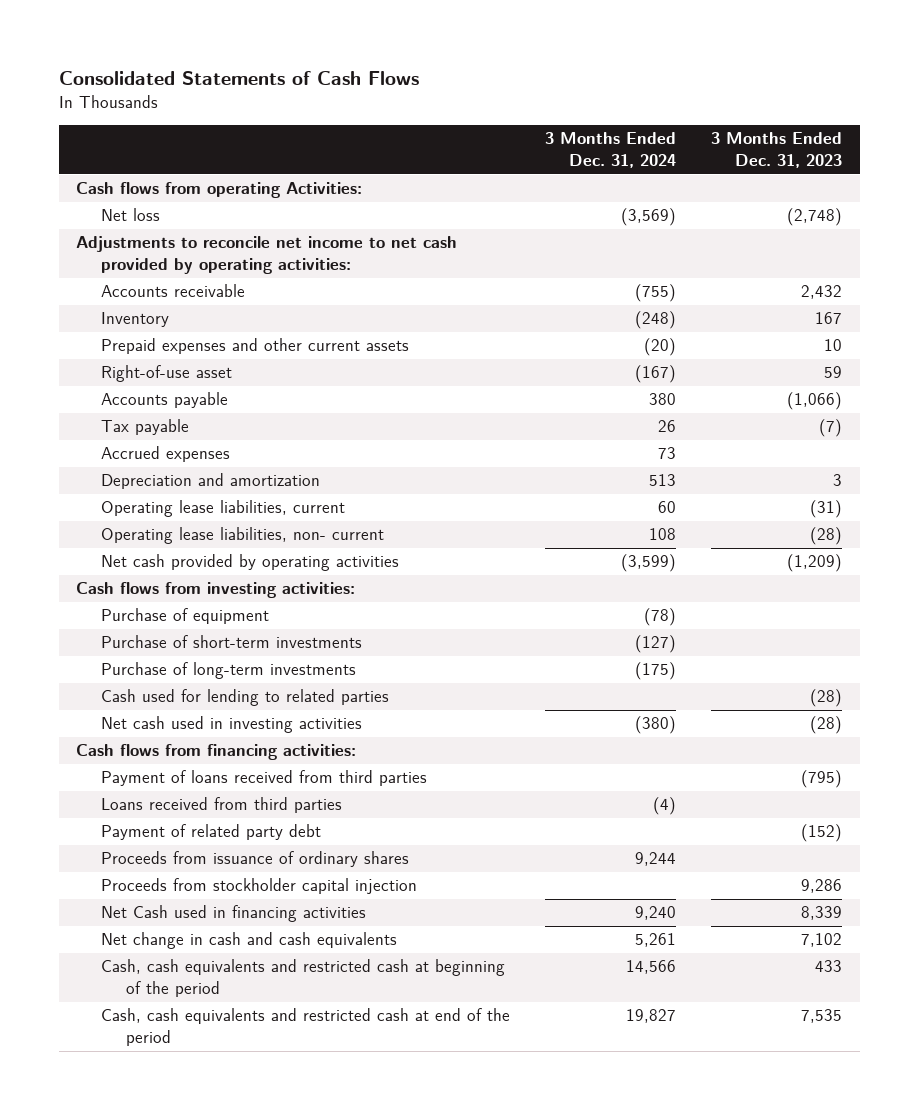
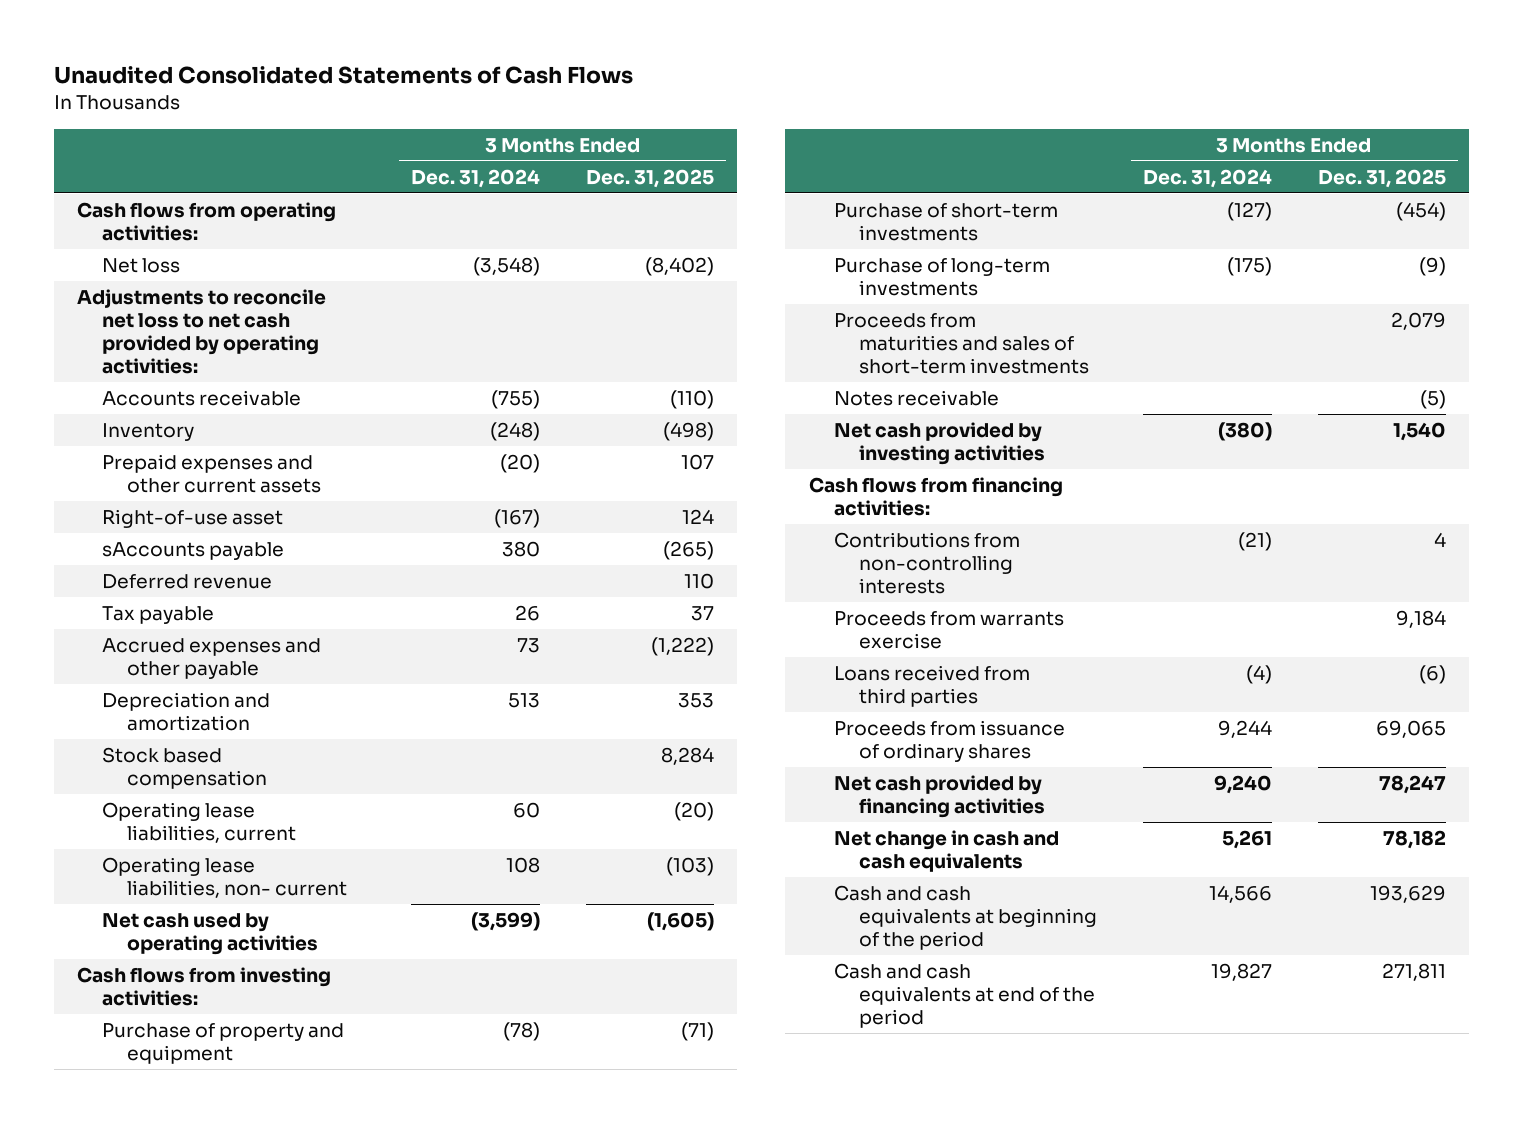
- Consolidated Statements of Cash Flows
+ Unaudited Consolidated Statements of Cash Flows
- | 3 Months Ended Dec. 31, 2024 | 3 Months Ended Dec. 31, 2023
+ | 3 Months Ended Dec. 31, 2024 | 3 Months Ended Dec. 31, 2025
- Cash flows from operating Activities:
- Net loss | (3,569) | (2,748)
- Adjustments to reconcile net income to net cash provided by operating activities:
+ Cash flows from operating activities:
+ Net loss | (3,548) | (8,402)
+ Adjustments to reconcile net loss to net cash provided by operating activities:
- Accounts payable | 380 | (1,066)
+ sAccounts payable | 380 | (265)
+ Deferred revenue | | 110
- Accrued expenses | 73 |
+ Accrued expenses and other payable | 73 | (1,222)
+ Stock based compensation | | 8,284
- Net cash provided by operating activities | (3,599) | (1,209)
+ Net cash used by operating activities | (3,599) | (1,605)
- Purchase of equipment | (78) |
+ Purchase of property and equipment | (78) | (71)
- Cash used for lending to related parties | | (28)
- Net cash used in investing activities | (380) | (28)
+ Proceeds from maturities and sales of short-term investments | | 2,079
+ Notes receivable | | (5)
+ Net cash provided by investing activities | (380) | 1,540
- Payment of loans received from third parties | | (795)
+ Contributions from non-controlling interests | (21) | 4
+ Proceeds from warrants exercise | | 9,184
- Payment of related party debt | | (152)
- Proceeds from stockholder capital injection | | 9,286
- Net Cash used in financing activities | 9,240 | 8,339
+ Net cash provided by financing activities | 9,240 | 78,247
- Cash, cash equivalents and restricted cash at beginning of the period | 14,566 | 433
- Cash, cash equivalents and restricted cash at end of the period | 19,827 | 7,535
+ Cash and cash equivalents at beginning of the period | 14,566 | 193,629
+ Cash and cash equivalents at end of the period | 19,827 | 271,811

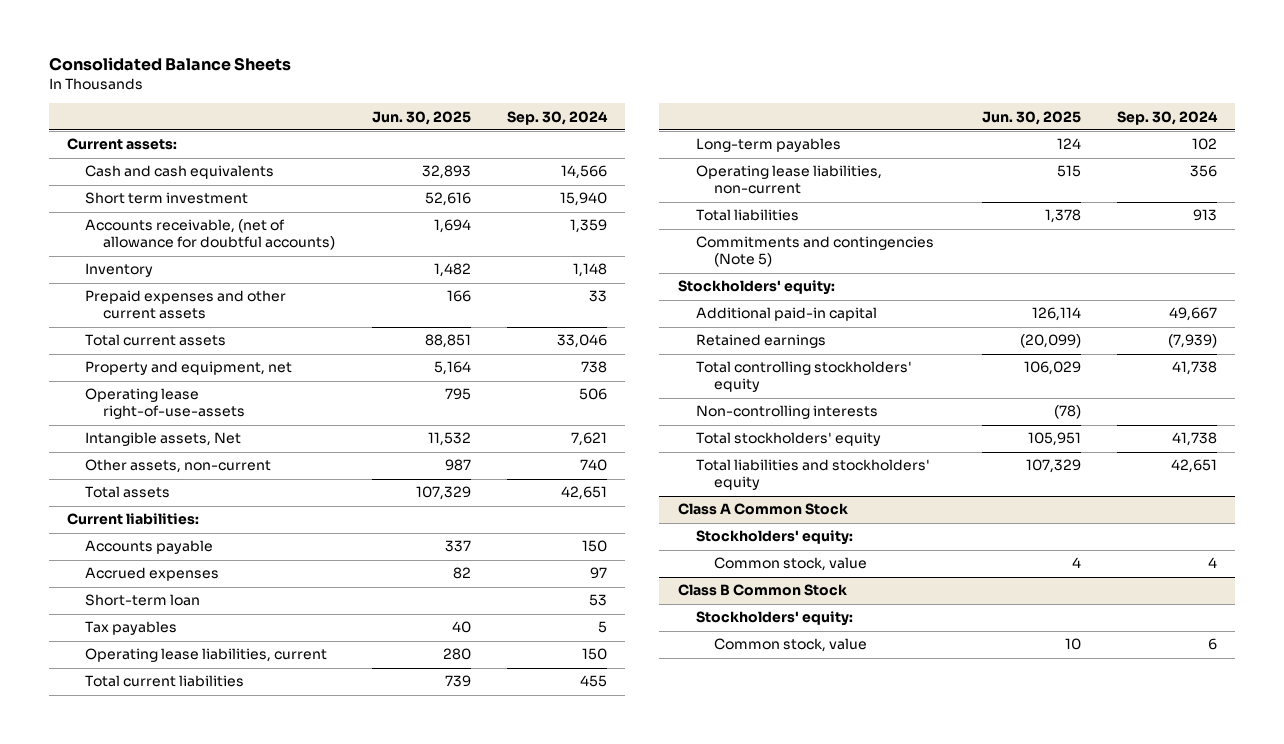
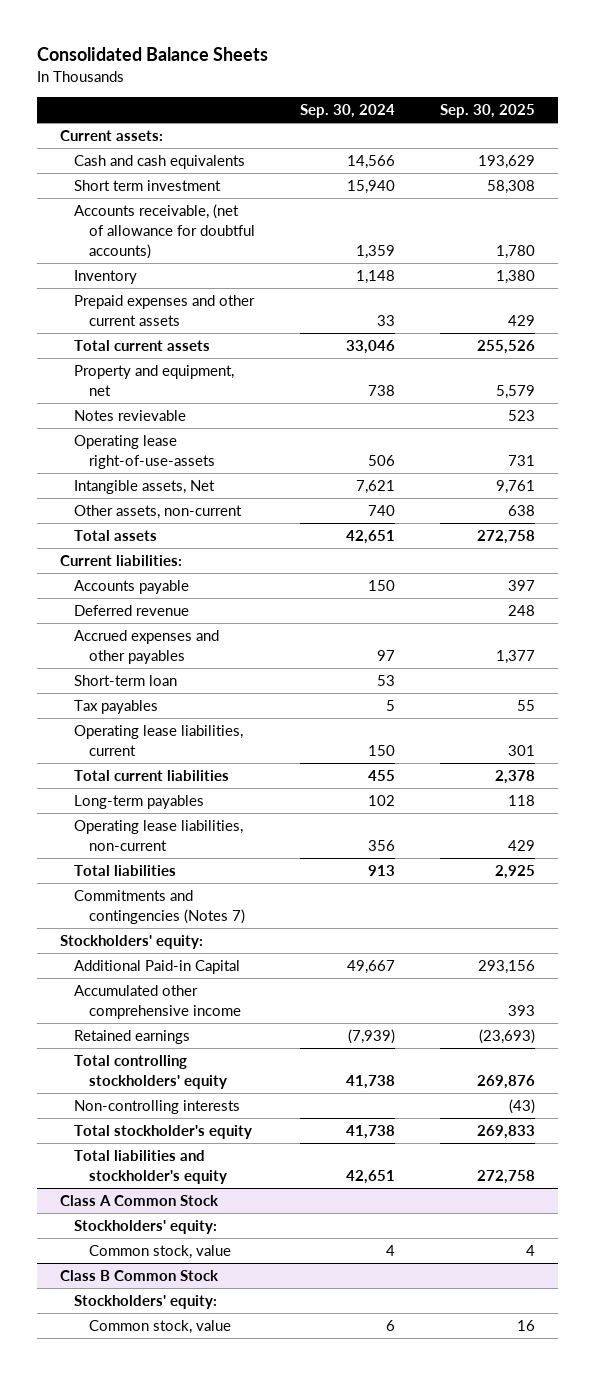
- | Jun. 30, 2025 | Sep. 30, 2024
+ | Sep. 30, 2024 | Sep. 30, 2025
+ Notes revievable | | 523
- Accrued expenses | 82 | 97
+ Deferred revenue | | 248
+ Accrued expenses and other payables | 97 | 1,377
- Commitments and contingencies (Note 5)
+ Commitments and contingencies (Notes 7)
- Additional paid-in capital | 126,114 | 49,667
+ Additional Paid-in Capital | 49,667 | 293,156
+ Accumulated other comprehensive income | | 393
- Total stockholders' equity | 105,951 | 41,738
- Total liabilities and stockholders' equity | 107,329 | 42,651
+ Total stockholder's equity | 41,738 | 269,833
+ Total liabilities and stockholder's equity | 42,651 | 272,758

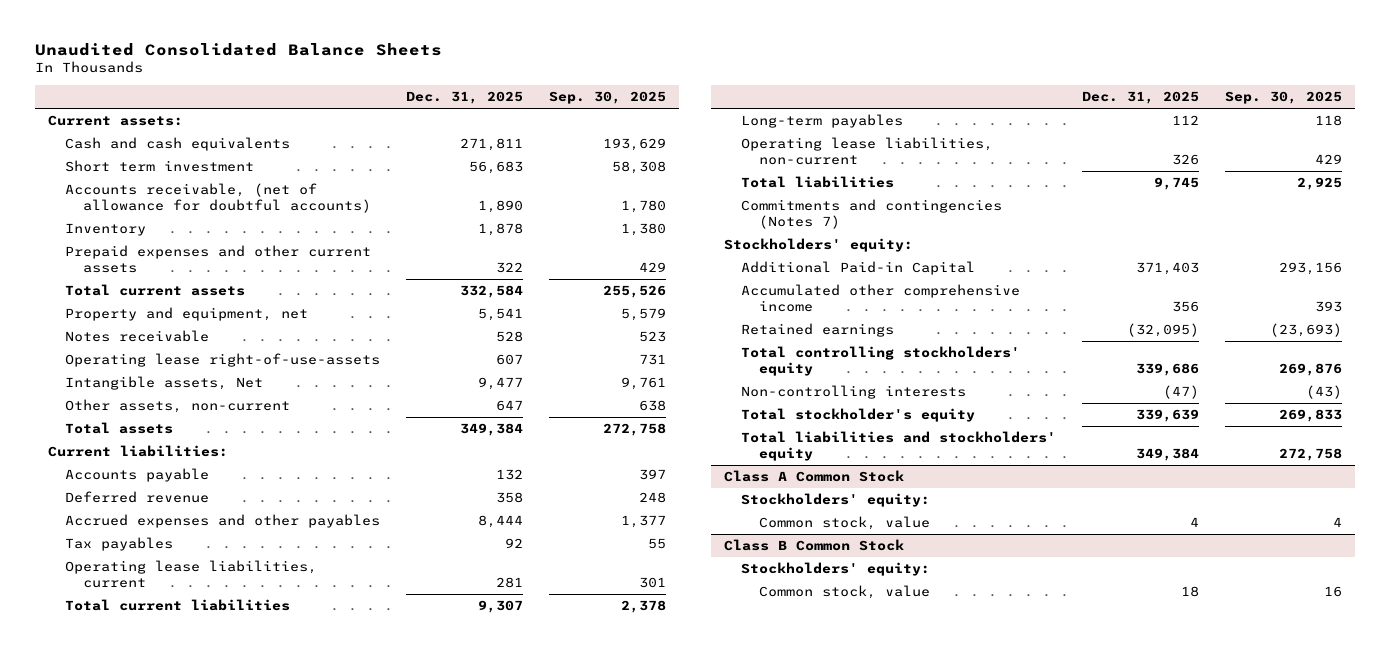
- Consolidated Balance Sheets
+ Unaudited Consolidated Balance Sheets
- | Sep. 30, 2024 | Sep. 30, 2025
+ | Dec. 31, 2025 | Sep. 30, 2025
- Notes revievable | | 523
+ Notes receivable | 528 | 523
- Short-term loan | 53 |
- Total liabilities and stockholder's equity | 42,651 | 272,758
+ Total liabilities and stockholders' equity | 349,384 | 272,758

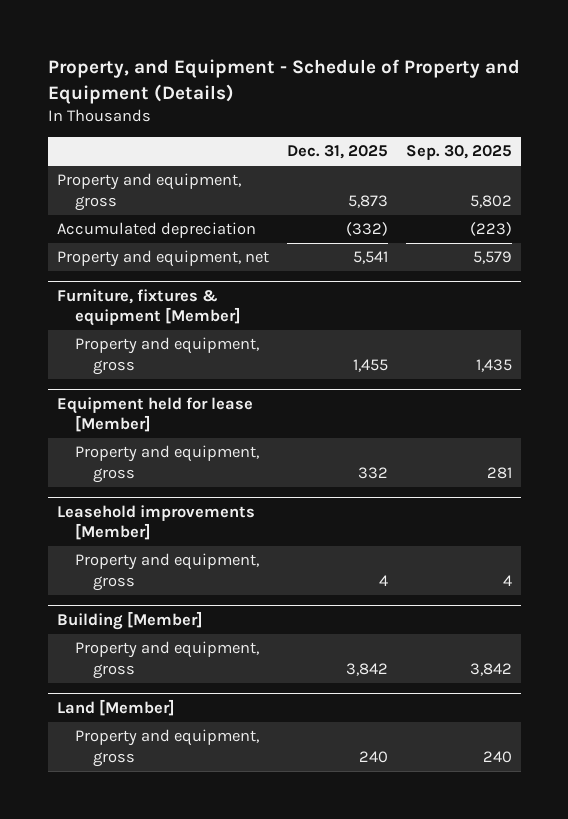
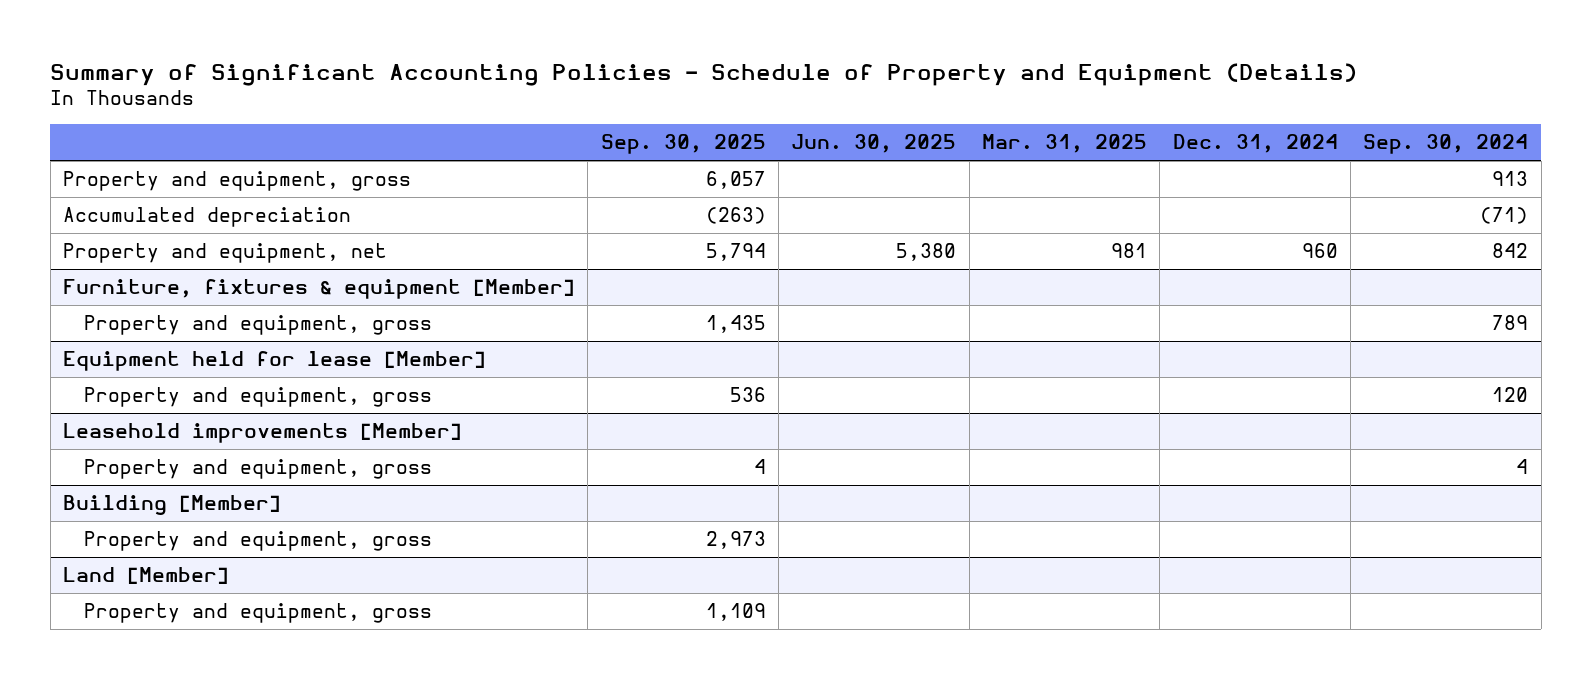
- Property, and Equipment - Schedule of Property and Equipment (Details)
+ Summary of Significant Accounting Policies - Schedule of Property and Equipment (Details)
- | Dec. 31, 2025 | Sep. 30, 2025
+ | Sep. 30, 2025 | Jun. 30, 2025 | Mar. 31, 2025 | Dec. 31, 2024 | Sep. 30, 2024
- Property and equipment, gross | 5,873 | 5,802
- Accumulated depreciation | (332) | (223)
- Property and equipment, net | 5,541 | 5,579
+ Property and equipment, gross | 6,057 | | | | 913
+ Accumulated depreciation | (263) | | | | (71)
+ Property and equipment, net | 5,794 | 5,380 | 981 | 960 | 842
@ Equipment held for lease [Member]
- Property and equipment, gross | 332 | 281
+ Property and equipment, gross | 536 | | | | 120
@ Building [Member]
- Property and equipment, gross | 3,842 | 3,842
+ Property and equipment, gross | 2,973 | | | |
@ Land [Member]
- Property and equipment, gross | 240 | 240
+ Property and equipment, gross | 1,109 | | | |

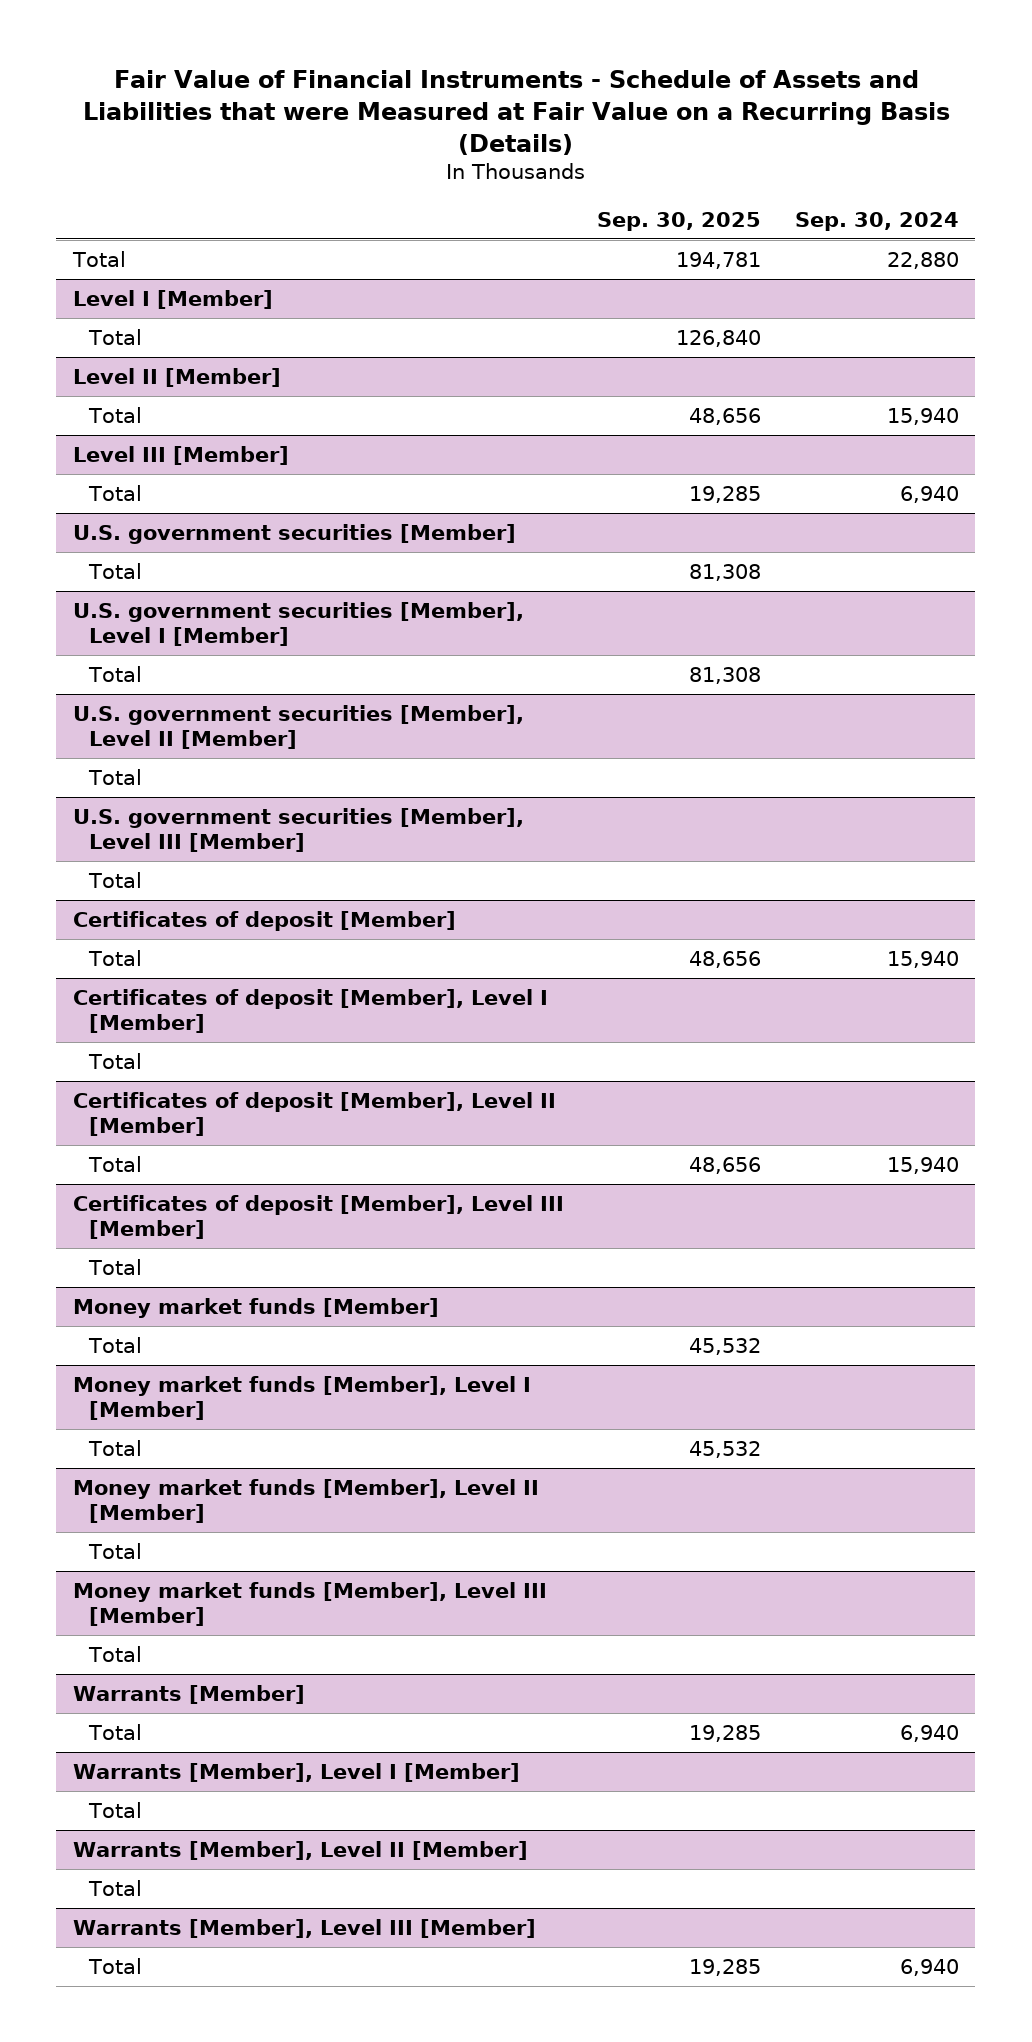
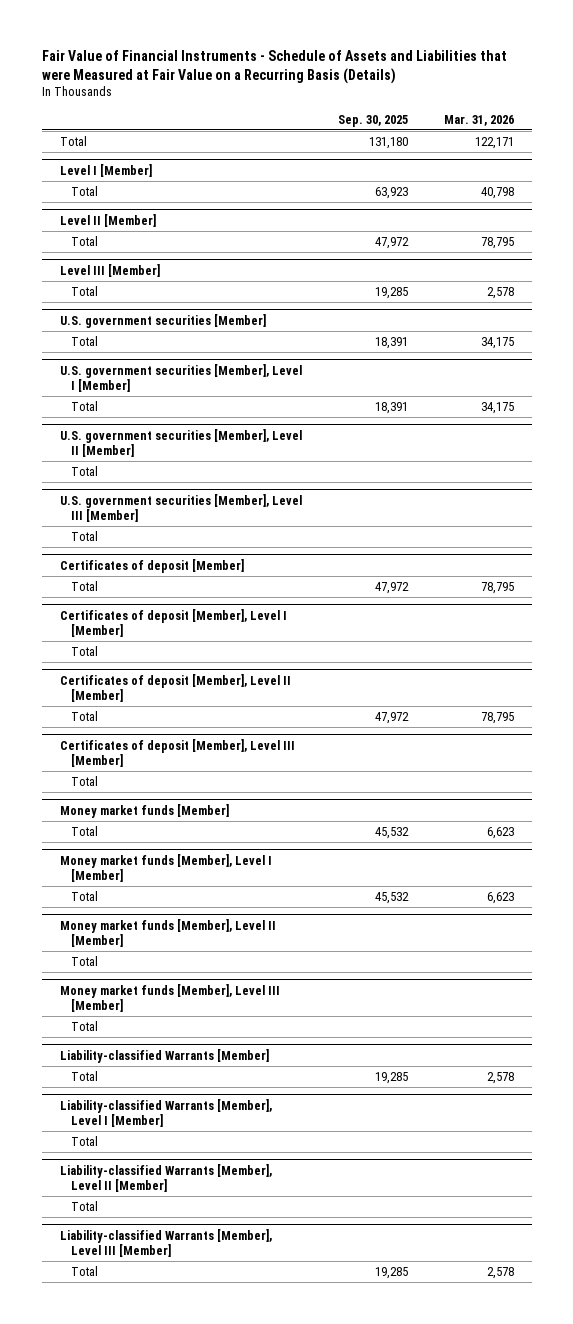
- | Sep. 30, 2025 | Sep. 30, 2024
+ | Sep. 30, 2025 | Mar. 31, 2026
- Total | 194,781 | 22,880
+ Total | 131,180 | 122,171
@ Level I [Member]
- Total | 126,840 |
+ Total | 63,923 | 40,798
@ Level II [Member]
- Total | 48,656 | 15,940
+ Total | 47,972 | 78,795
@ U.S. government securities [Member]
- Total | 81,308 |
+ Total | 18,391 | 34,175
@ U.S. government securities [Member], Level I [Member]
- Total | 81,308 |
+ Total | 18,391 | 34,175
@ Certificates of deposit [Member]
- Total | 48,656 | 15,940
+ Total | 47,972 | 78,795
@ Certificates of deposit [Member], Level II [Member]
- Total | 48,656 | 15,940
+ Total | 47,972 | 78,795
- Warrants [Member]
+ Liability-classified Warrants [Member]
- Warrants [Member], Level I [Member]
+ Liability-classified Warrants [Member], Level I [Member]
- Warrants [Member], Level II [Member]
+ Liability-classified Warrants [Member], Level II [Member]
- Warrants [Member], Level III [Member]
+ Liability-classified Warrants [Member], Level III [Member]

